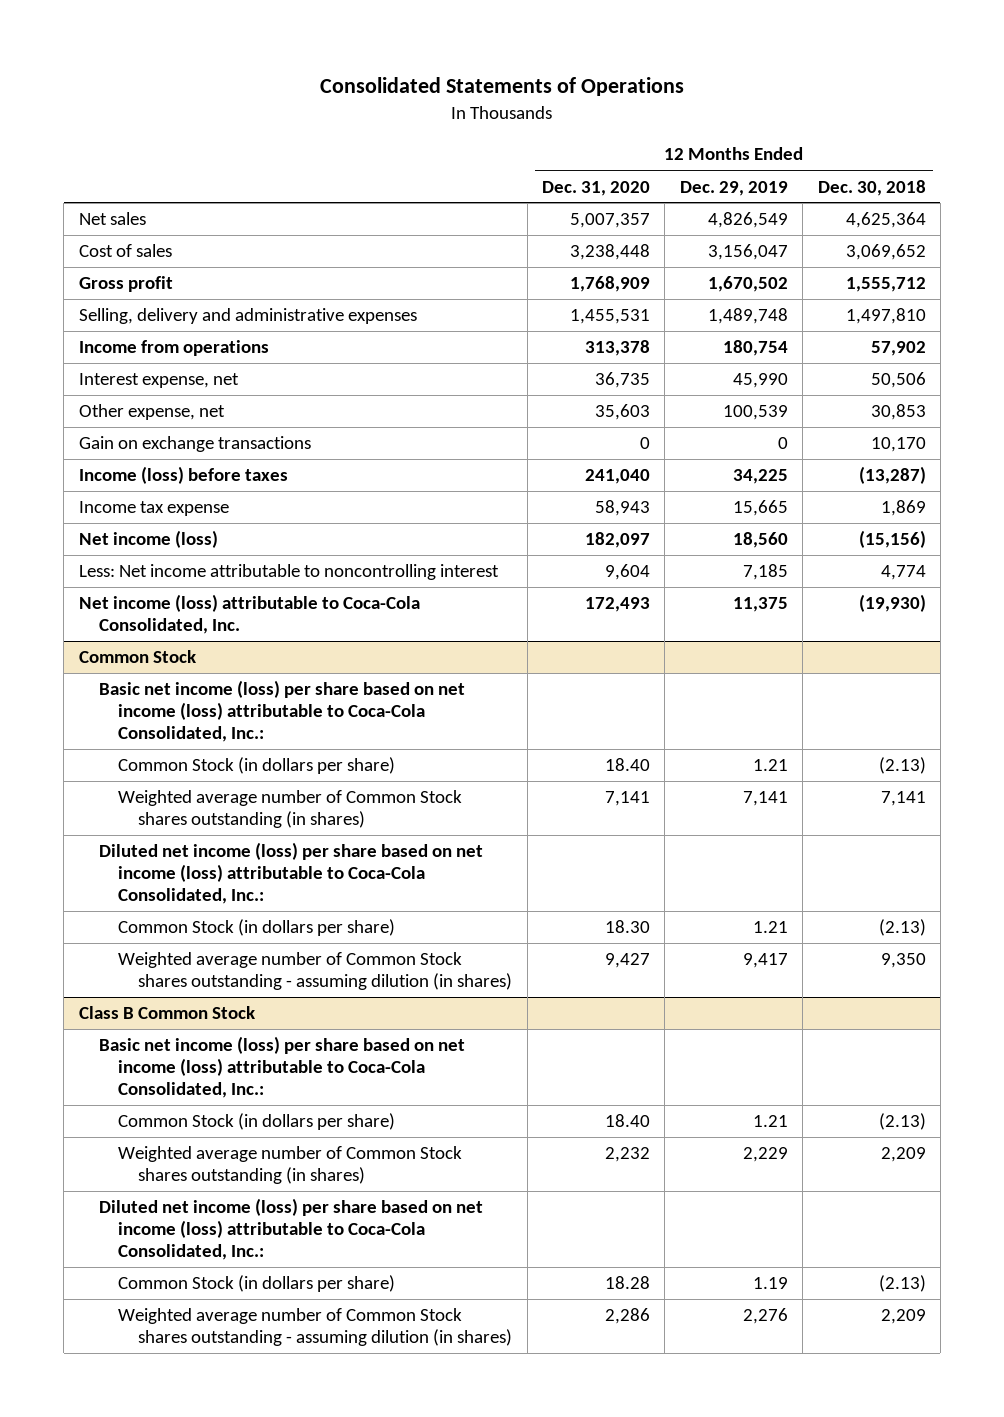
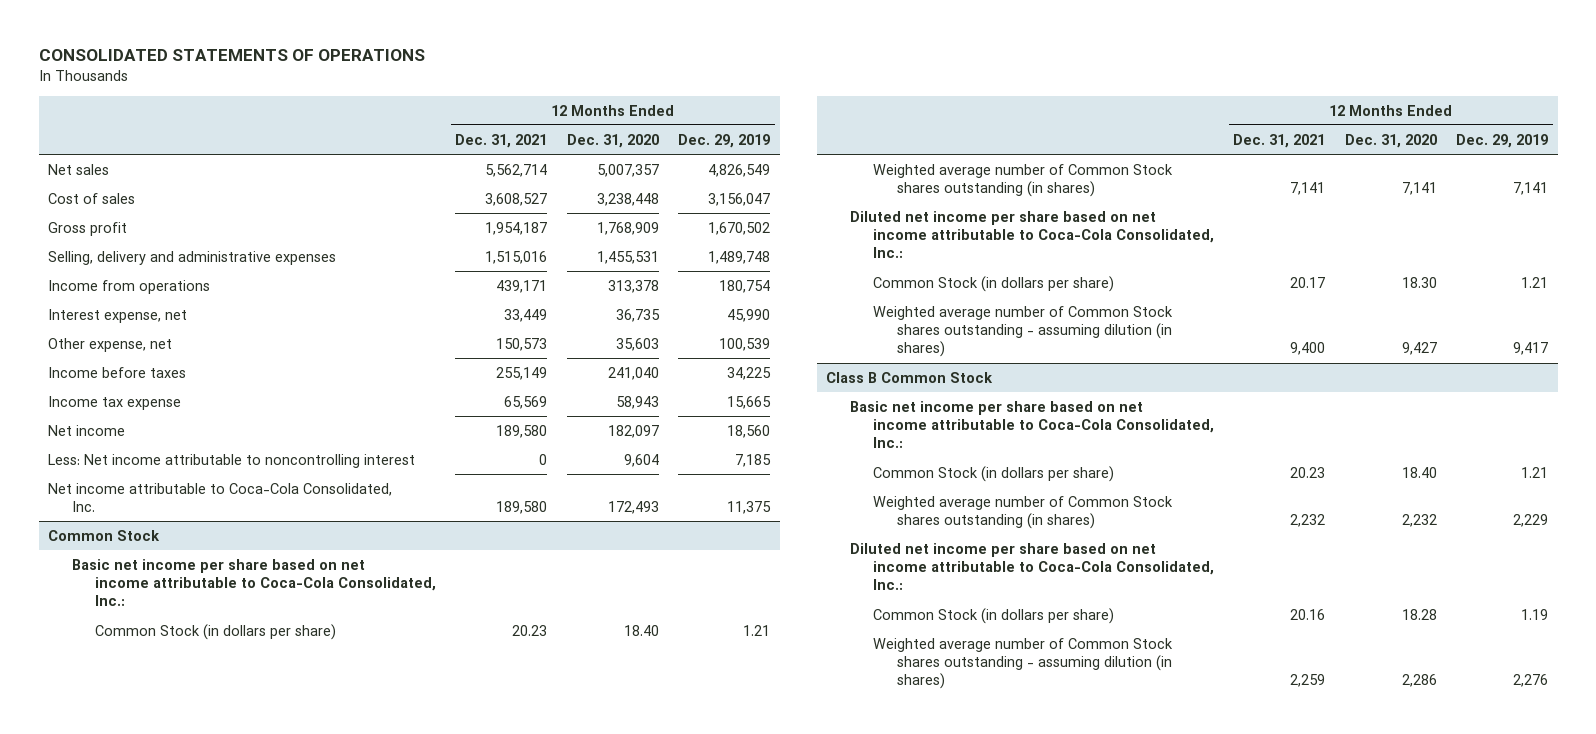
- Consolidated Statements of Operations
+ CONSOLIDATED STATEMENTS OF OPERATIONS
- | 12 Months Ended Dec. 31, 2020 | 12 Months Ended Dec. 29, 2019 | 12 Months Ended Dec. 30, 2018
+ | 12 Months Ended Dec. 31, 2021 | 12 Months Ended Dec. 31, 2020 | 12 Months Ended Dec. 29, 2019
- Gain on exchange transactions | 0 | 0 | 10,170
- Income (loss) before taxes | 241,040 | 34,225 | (13,287)
+ Income before taxes | 255,149 | 241,040 | 34,225
- Net income (loss) | 182,097 | 18,560 | (15,156)
+ Net income | 189,580 | 182,097 | 18,560
- Net income (loss) attributable to Coca-Cola Consolidated, Inc. | 172,493 | 11,375 | (19,930)
+ Net income attributable to Coca-Cola Consolidated, Inc. | 189,580 | 172,493 | 11,375
@ Common Stock
- Basic net income (loss) per share based on net income (loss) attributable to Coca-Cola Consolidated, Inc.:
+ Basic net income per share based on net income attributable to Coca-Cola Consolidated, Inc.:
- Diluted net income (loss) per share based on net income (loss) attributable to Coca-Cola Consolidated, Inc.:
+ Diluted net income per share based on net income attributable to Coca-Cola Consolidated, Inc.:
@ Class B Common Stock
- Basic net income (loss) per share based on net income (loss) attributable to Coca-Cola Consolidated, Inc.:
+ Basic net income per share based on net income attributable to Coca-Cola Consolidated, Inc.:
- Diluted net income (loss) per share based on net income (loss) attributable to Coca-Cola Consolidated, Inc.:
+ Diluted net income per share based on net income attributable to Coca-Cola Consolidated, Inc.:

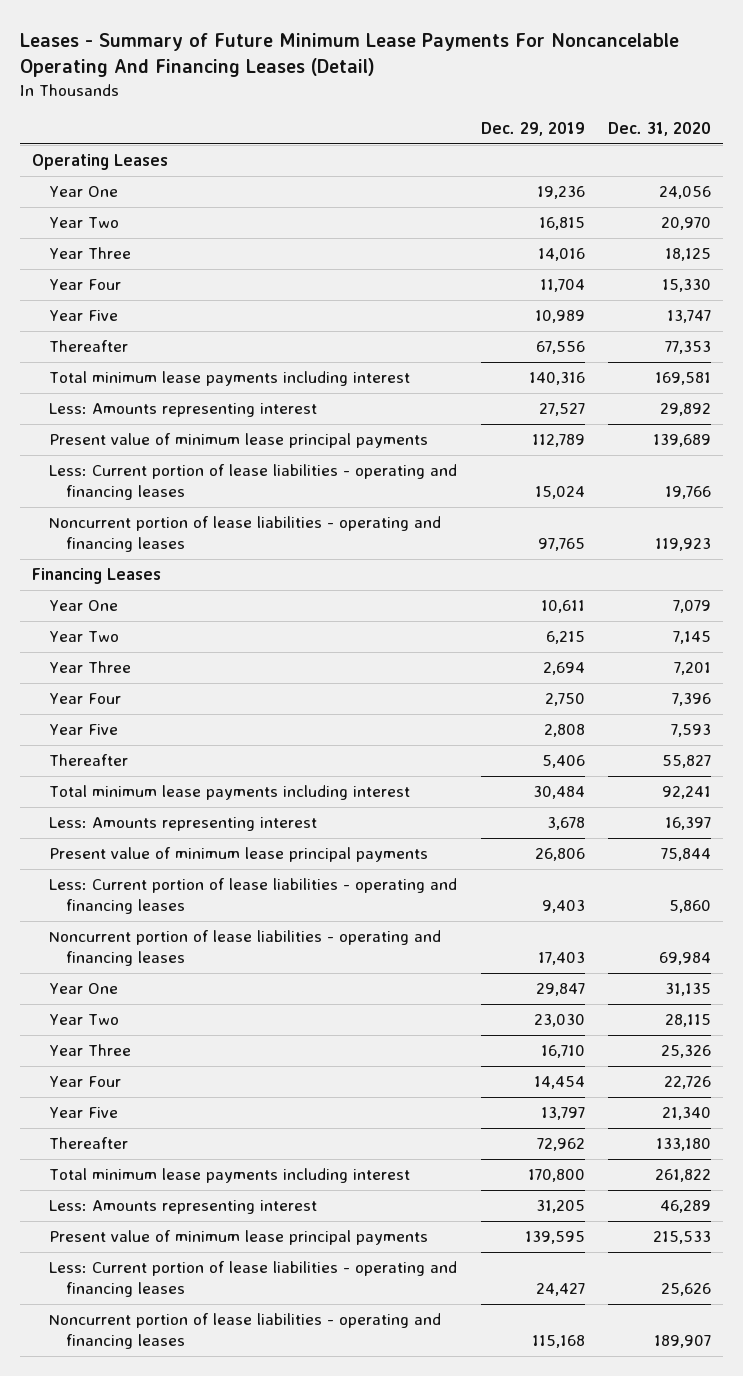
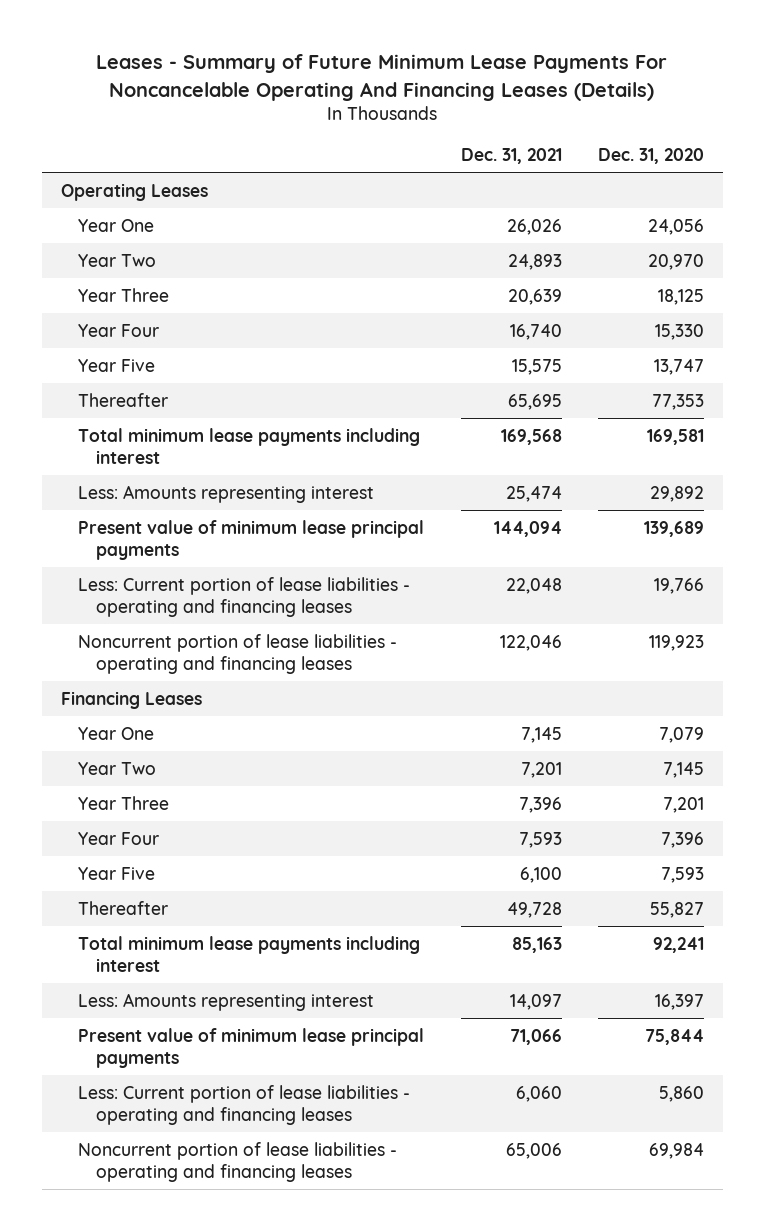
- Leases - Summary of Future Minimum Lease Payments For Noncancelable Operating And Financing Leases (Detail)
+ Leases - Summary of Future Minimum Lease Payments For Noncancelable Operating And Financing Leases (Details)
- | Dec. 29, 2019 | Dec. 31, 2020
+ | Dec. 31, 2021 | Dec. 31, 2020
- Year One | 29,847 | 31,135
- Year Two | 23,030 | 28,115
- Year Three | 16,710 | 25,326
- Year Four | 14,454 | 22,726
- Year Five | 13,797 | 21,340
- Thereafter | 72,962 | 133,180
- Total minimum lease payments including interest | 170,800 | 261,822
- Less: Amounts representing interest | 31,205 | 46,289
- Present value of minimum lease principal payments | 139,595 | 215,533
- Less: Current portion of lease liabilities - operating and financing leases | 24,427 | 25,626
- Noncurrent portion of lease liabilities - operating and financing leases | 115,168 | 189,907

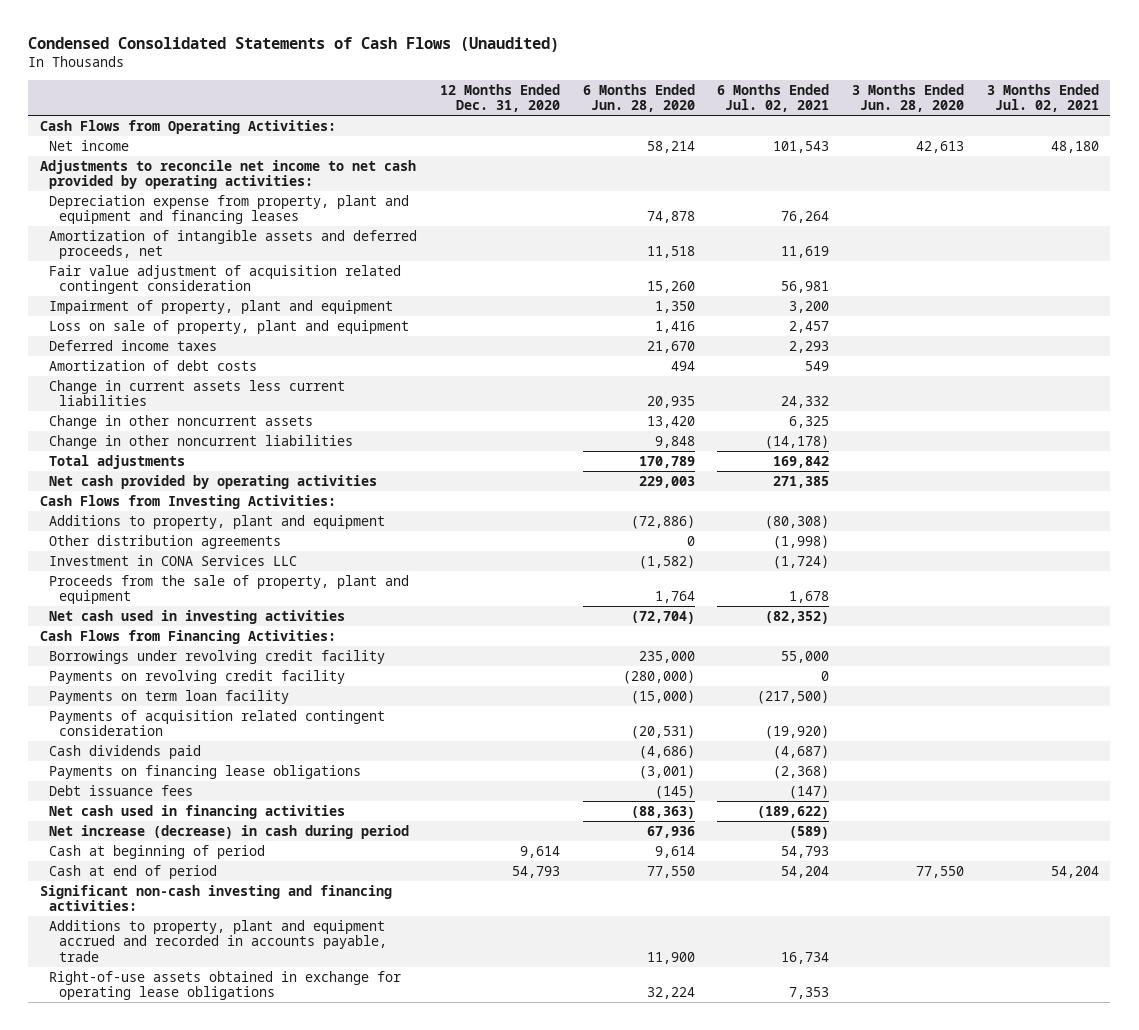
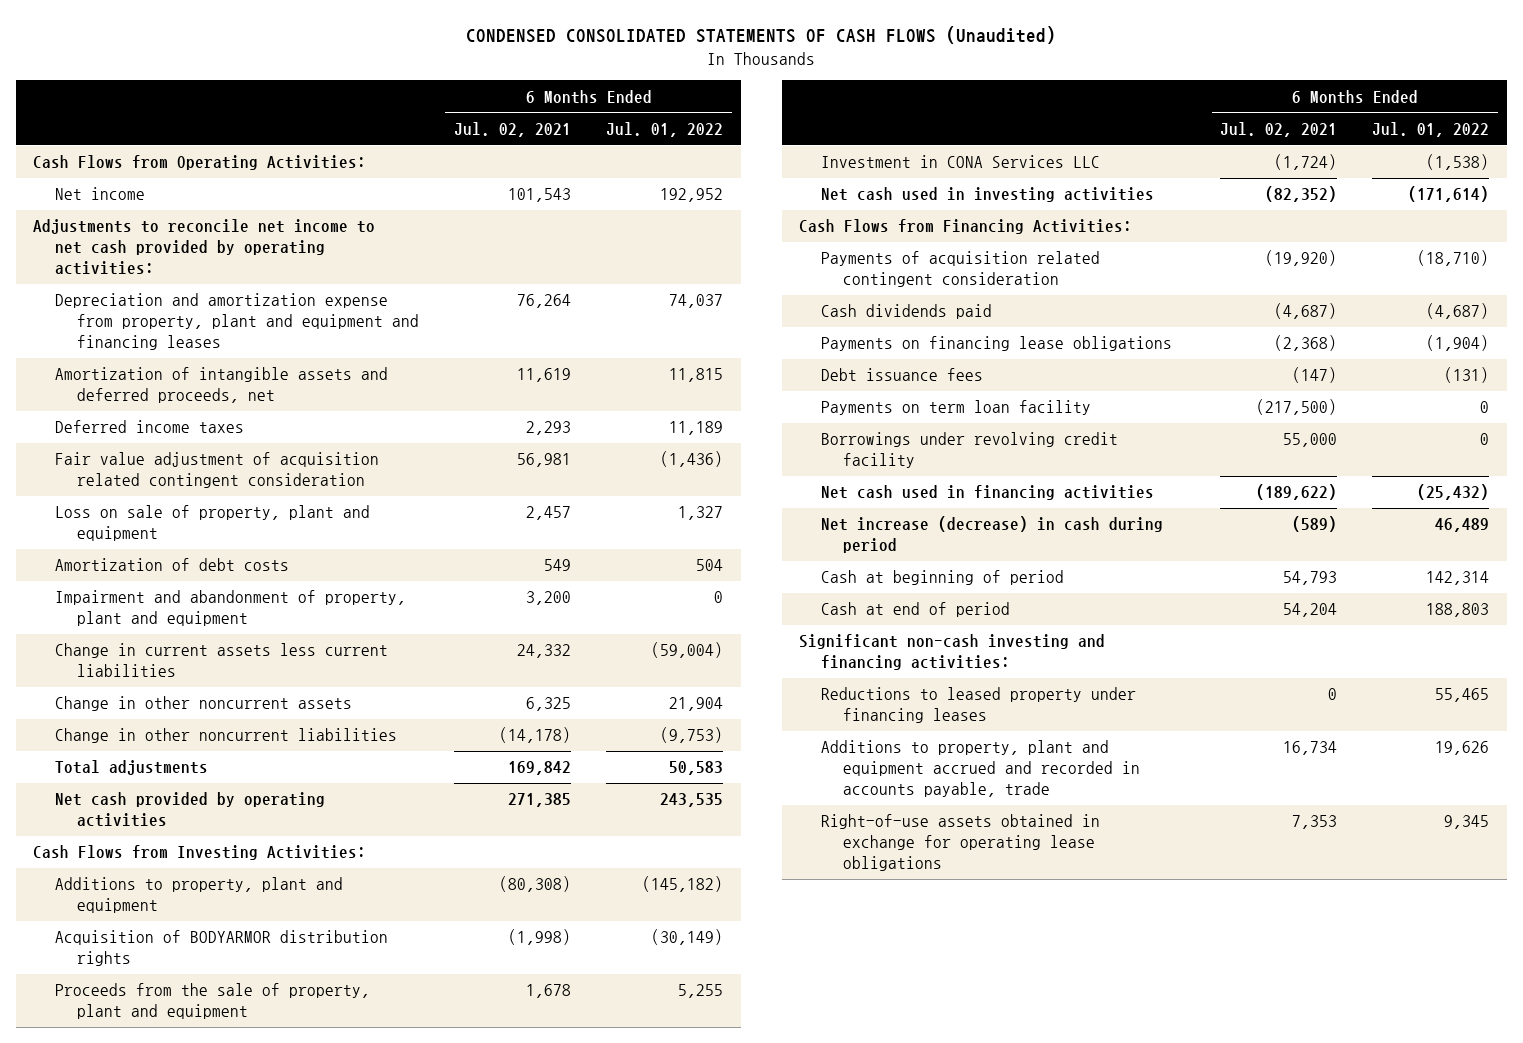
- Condensed Consolidated Statements of Cash Flows (Unaudited)
+ CONDENSED CONSOLIDATED STATEMENTS OF CASH FLOWS (Unaudited)
- | 12 Months Ended Dec. 31, 2020 | 6 Months Ended Jun. 28, 2020 | 6 Months Ended Jul. 02, 2021 | 3 Months Ended Jun. 28, 2020 | 3 Months Ended Jul. 02, 2021
+ | 6 Months Ended Jul. 02, 2021 | 6 Months Ended Jul. 01, 2022
- Depreciation expense from property, plant and equipment and financing leases | | 74,878 | 76,264 | |
+ Depreciation and amortization expense from property, plant and equipment and financing leases | 76,264 | 74,037
moved up: Deferred income taxes | 2,293 | 11,189
- Impairment of property, plant and equipment | | 1,350 | 3,200 | |
+ Impairment and abandonment of property, plant and equipment | 3,200 | 0
- Other distribution agreements | | 0 | (1,998) | |
+ Acquisition of BODYARMOR distribution rights | (1,998) | (30,149)
moved down: Investment in CONA Services LLC | (1,724) | (1,538)
- Payments on revolving credit facility | | (280,000) | 0 | |
moved down: Payments on term loan facility | (217,500) | 0
moved down: Borrowings under revolving credit facility | 55,000 | 0
+ Reductions to leased property under financing leases | 0 | 55,465

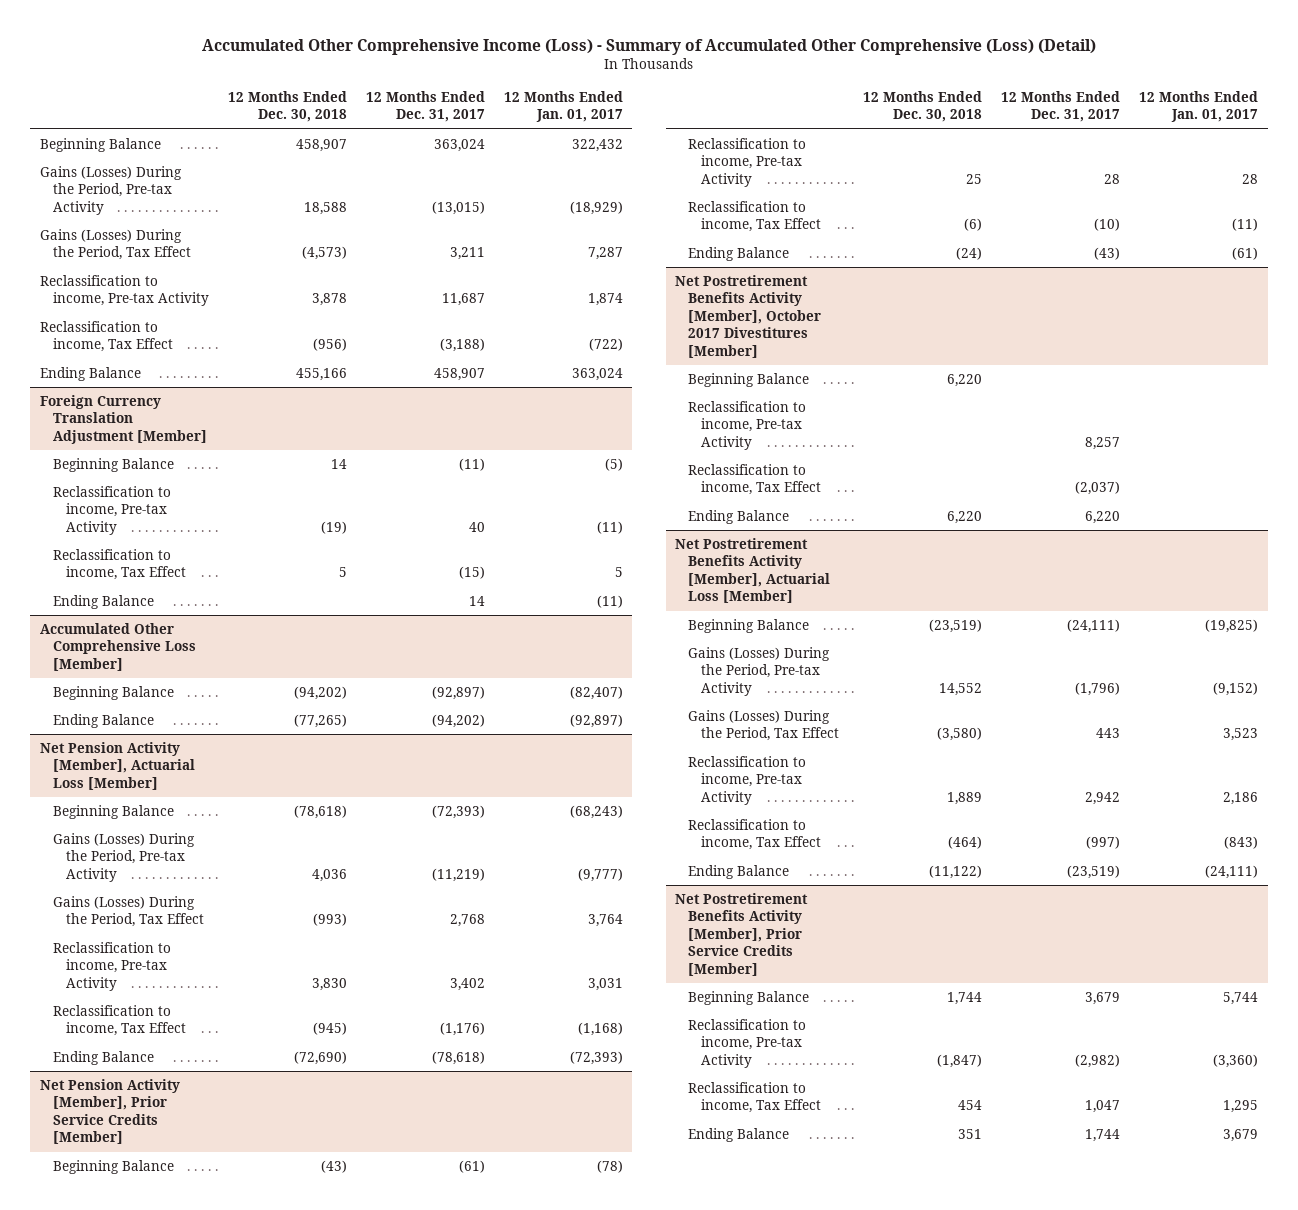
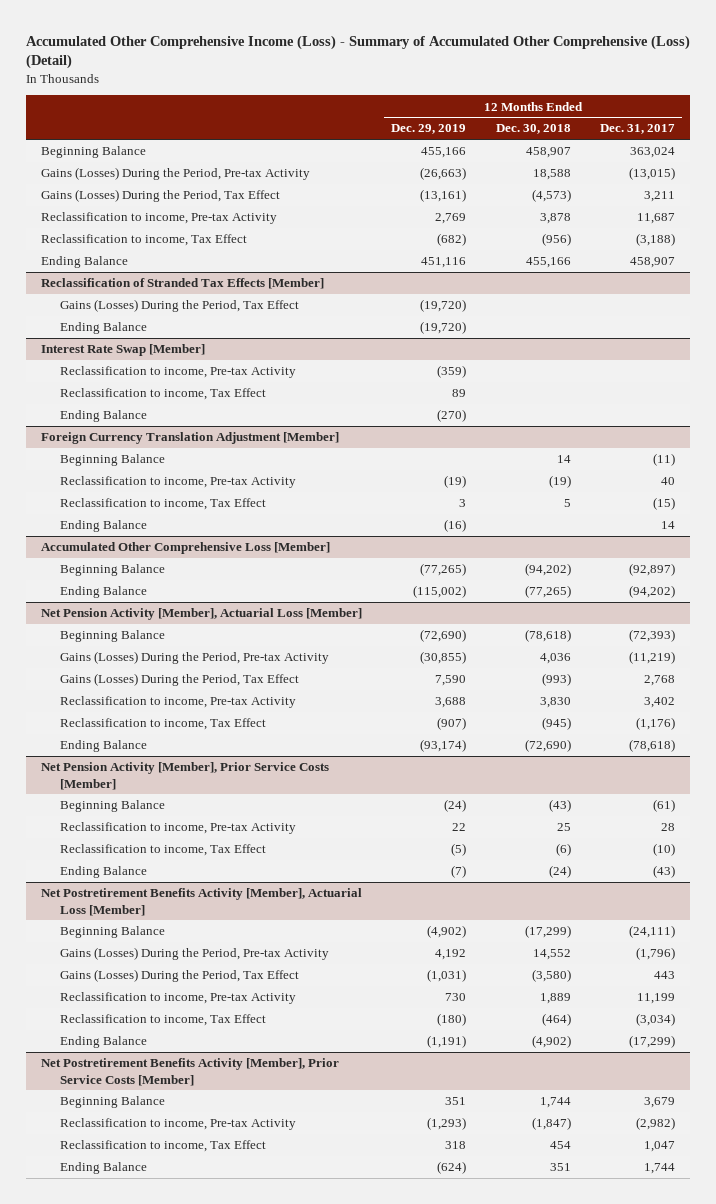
- | 12 Months Ended Dec. 30, 2018 | 12 Months Ended Dec. 31, 2017 | 12 Months Ended Jan. 01, 2017
+ | 12 Months Ended Dec. 29, 2019 | 12 Months Ended Dec. 30, 2018 | 12 Months Ended Dec. 31, 2017
+ Reclassification of Stranded Tax Effects [Member]
+ Gains (Losses) During the Period, Tax Effect | (19,720) | |
+ Ending Balance | (19,720) | |
+ Interest Rate Swap [Member]
+ Reclassification to income, Pre-tax Activity | (359) | |
+ Reclassification to income, Tax Effect | 89 | |
+ Ending Balance | (270) | |
- Net Pension Activity [Member], Prior Service Credits [Member]
+ Net Pension Activity [Member], Prior Service Costs [Member]
- Net Postretirement Benefits Activity [Member], October 2017 Divestitures [Member]
- Beginning Balance | 6,220 | |
- Reclassification to income, Pre-tax Activity | | 8,257 |
- Reclassification to income, Tax Effect | | (2,037) |
- Ending Balance | 6,220 | 6,220 |
@ Net Postretirement Benefits Activity [Member], Actuarial Loss [Member]
- Beginning Balance | (23,519) | (24,111) | (19,825)
+ Beginning Balance | (4,902) | (17,299) | (24,111)
- Reclassification to income, Pre-tax Activity | 1,889 | 2,942 | 2,186
- Reclassification to income, Tax Effect | (464) | (997) | (843)
- Ending Balance | (11,122) | (23,519) | (24,111)
- Net Postretirement Benefits Activity [Member], Prior Service Credits [Member]
@ Net Postretirement Benefits Activity [Member], Actuarial Loss [Member]
+ Reclassification to income, Pre-tax Activity | 730 | 1,889 | 11,199
+ Reclassification to income, Tax Effect | (180) | (464) | (3,034)
+ Ending Balance | (1,191) | (4,902) | (17,299)
+ Net Postretirement Benefits Activity [Member], Prior Service Costs [Member]

